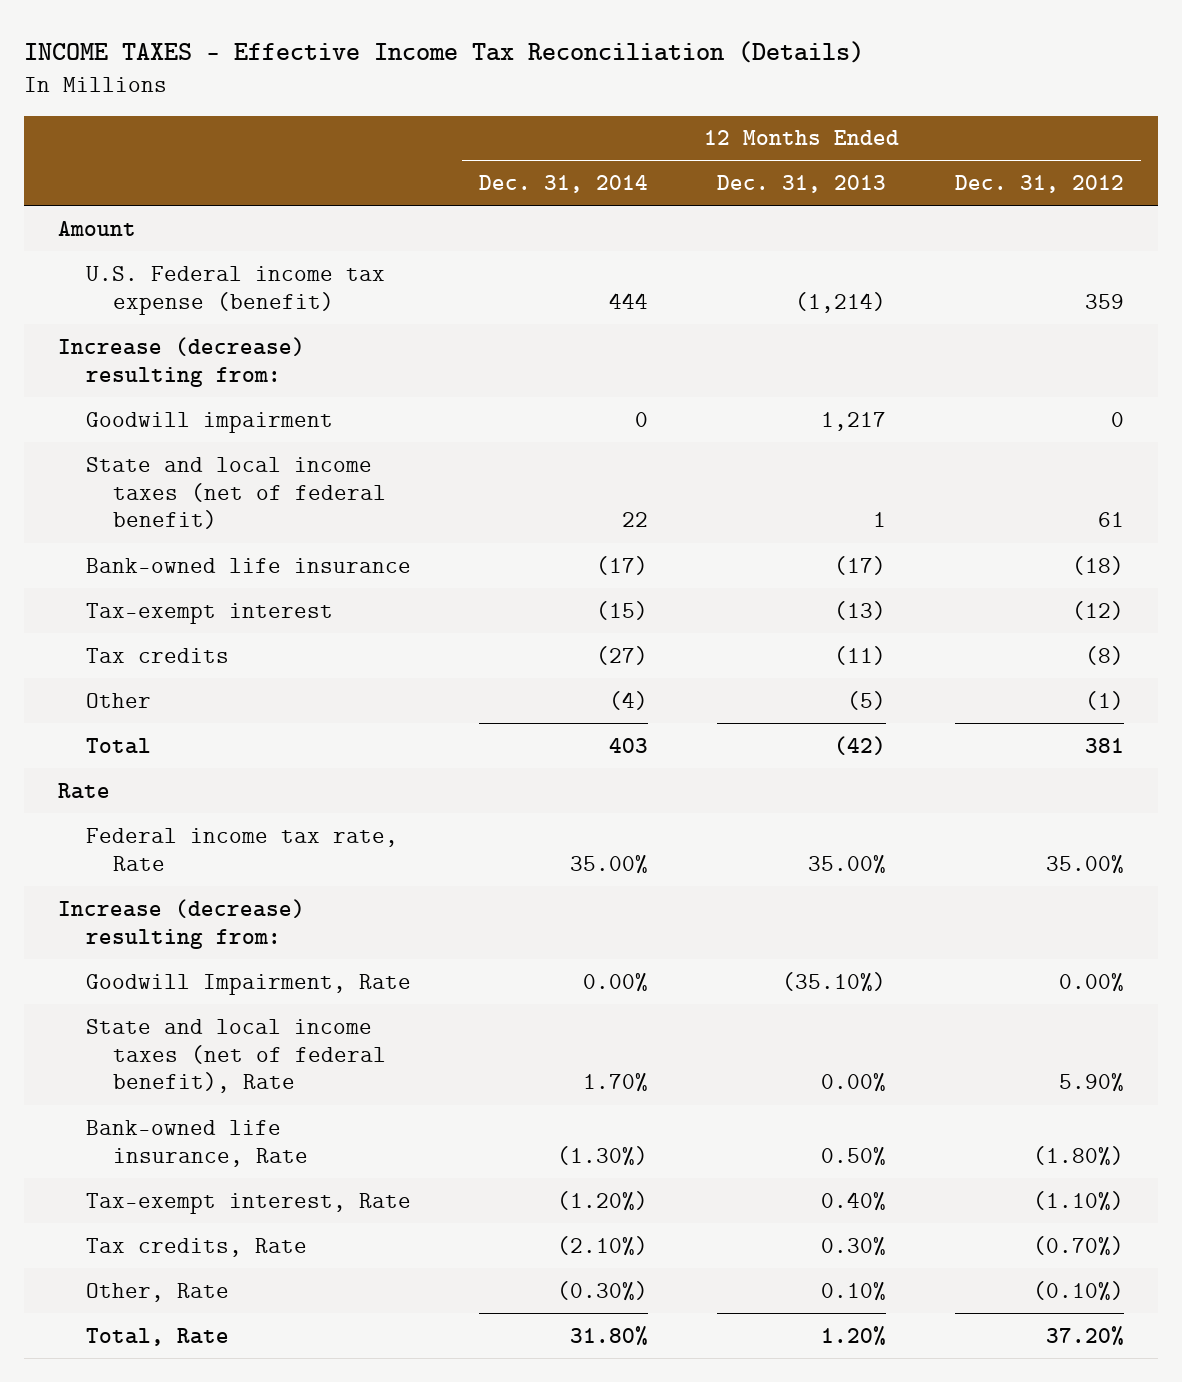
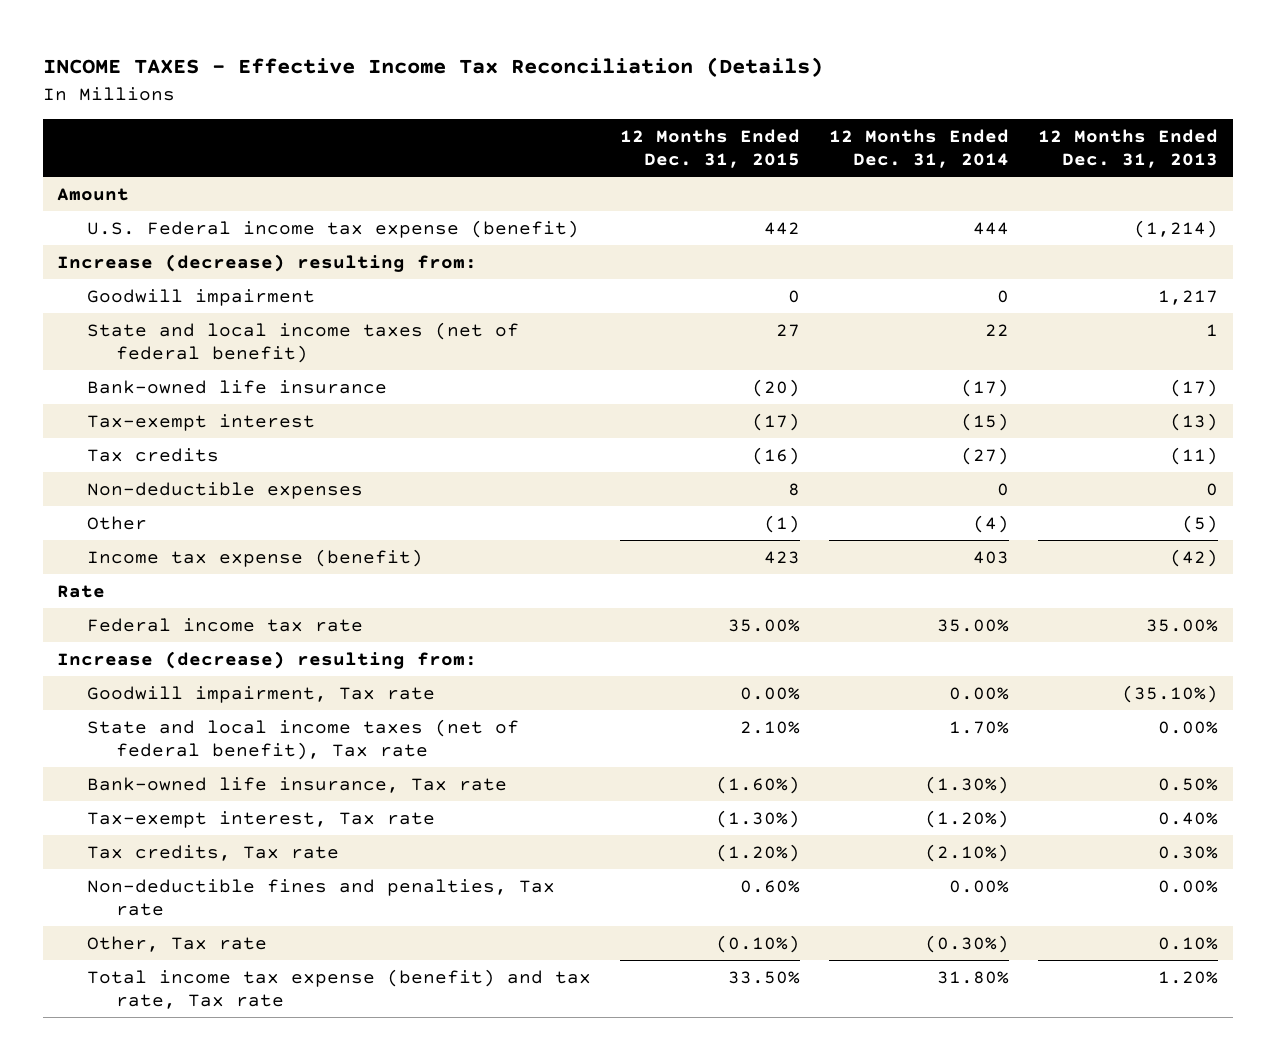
- | 12 Months Ended Dec. 31, 2014 | 12 Months Ended Dec. 31, 2013 | 12 Months Ended Dec. 31, 2012
+ | 12 Months Ended Dec. 31, 2015 | 12 Months Ended Dec. 31, 2014 | 12 Months Ended Dec. 31, 2013
+ Non-deductible expenses | 8 | 0 | 0
- Total | 403 | (42) | 381
+ Income tax expense (benefit) | 423 | 403 | (42)
- Federal income tax rate, Rate | 35.00% | 35.00% | 35.00%
+ Federal income tax rate | 35.00% | 35.00% | 35.00%
- Goodwill Impairment, Rate | 0.00% | (35.10%) | 0.00%
- State and local income taxes (net of federal benefit), Rate | 1.70% | 0.00% | 5.90%
- Bank-owned life insurance, Rate | (1.30%) | 0.50% | (1.80%)
- Tax-exempt interest, Rate | (1.20%) | 0.40% | (1.10%)
- Tax credits, Rate | (2.10%) | 0.30% | (0.70%)
- Other, Rate | (0.30%) | 0.10% | (0.10%)
- Total, Rate | 31.80% | 1.20% | 37.20%
+ Goodwill impairment, Tax rate | 0.00% | 0.00% | (35.10%)
+ State and local income taxes (net of federal benefit), Tax rate | 2.10% | 1.70% | 0.00%
+ Bank-owned life insurance, Tax rate | (1.60%) | (1.30%) | 0.50%
+ Tax-exempt interest, Tax rate | (1.30%) | (1.20%) | 0.40%
+ Tax credits, Tax rate | (1.20%) | (2.10%) | 0.30%
+ Non-deductible fines and penalties, Tax rate | 0.60% | 0.00% | 0.00%
+ Other, Tax rate | (0.10%) | (0.30%) | 0.10%
+ Total income tax expense (benefit) and tax rate, Tax rate | 33.50% | 31.80% | 1.20%

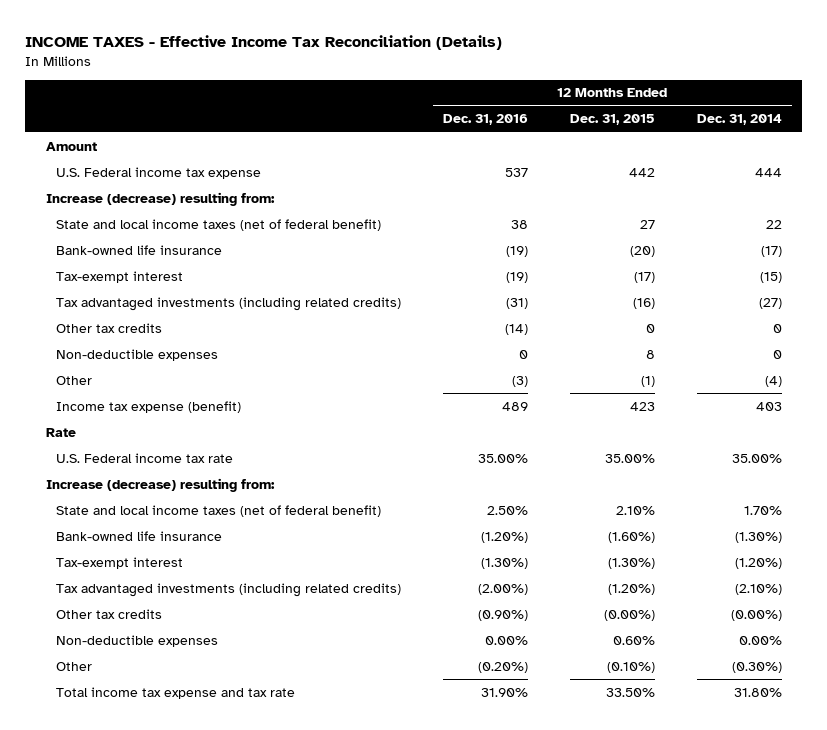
- | 12 Months Ended Dec. 31, 2015 | 12 Months Ended Dec. 31, 2014 | 12 Months Ended Dec. 31, 2013
+ | 12 Months Ended Dec. 31, 2016 | 12 Months Ended Dec. 31, 2015 | 12 Months Ended Dec. 31, 2014
- U.S. Federal income tax expense (benefit) | 442 | 444 | (1,214)
+ U.S. Federal income tax expense | 537 | 442 | 444
- Goodwill impairment | 0 | 0 | 1,217
- Tax credits | (16) | (27) | (11)
+ Tax advantaged investments (including related credits) | (31) | (16) | (27)
+ Other tax credits | (14) | 0 | 0
- Federal income tax rate | 35.00% | 35.00% | 35.00%
+ U.S. Federal income tax rate | 35.00% | 35.00% | 35.00%
- Goodwill impairment, Tax rate | 0.00% | 0.00% | (35.10%)
- State and local income taxes (net of federal benefit), Tax rate | 2.10% | 1.70% | 0.00%
- Bank-owned life insurance, Tax rate | (1.60%) | (1.30%) | 0.50%
- Tax-exempt interest, Tax rate | (1.30%) | (1.20%) | 0.40%
- Tax credits, Tax rate | (1.20%) | (2.10%) | 0.30%
- Non-deductible fines and penalties, Tax rate | 0.60% | 0.00% | 0.00%
- Other, Tax rate | (0.10%) | (0.30%) | 0.10%
- Total income tax expense (benefit) and tax rate, Tax rate | 33.50% | 31.80% | 1.20%
+ State and local income taxes (net of federal benefit) | 2.50% | 2.10% | 1.70%
+ Bank-owned life insurance | (1.20%) | (1.60%) | (1.30%)
+ Tax-exempt interest | (1.30%) | (1.30%) | (1.20%)
+ Tax advantaged investments (including related credits) | (2.00%) | (1.20%) | (2.10%)
+ Other tax credits | (0.90%) | (0.00%) | (0.00%)
+ Non-deductible expenses | 0.00% | 0.60% | 0.00%
+ Other | (0.20%) | (0.10%) | (0.30%)
+ Total income tax expense and tax rate | 31.90% | 33.50% | 31.80%

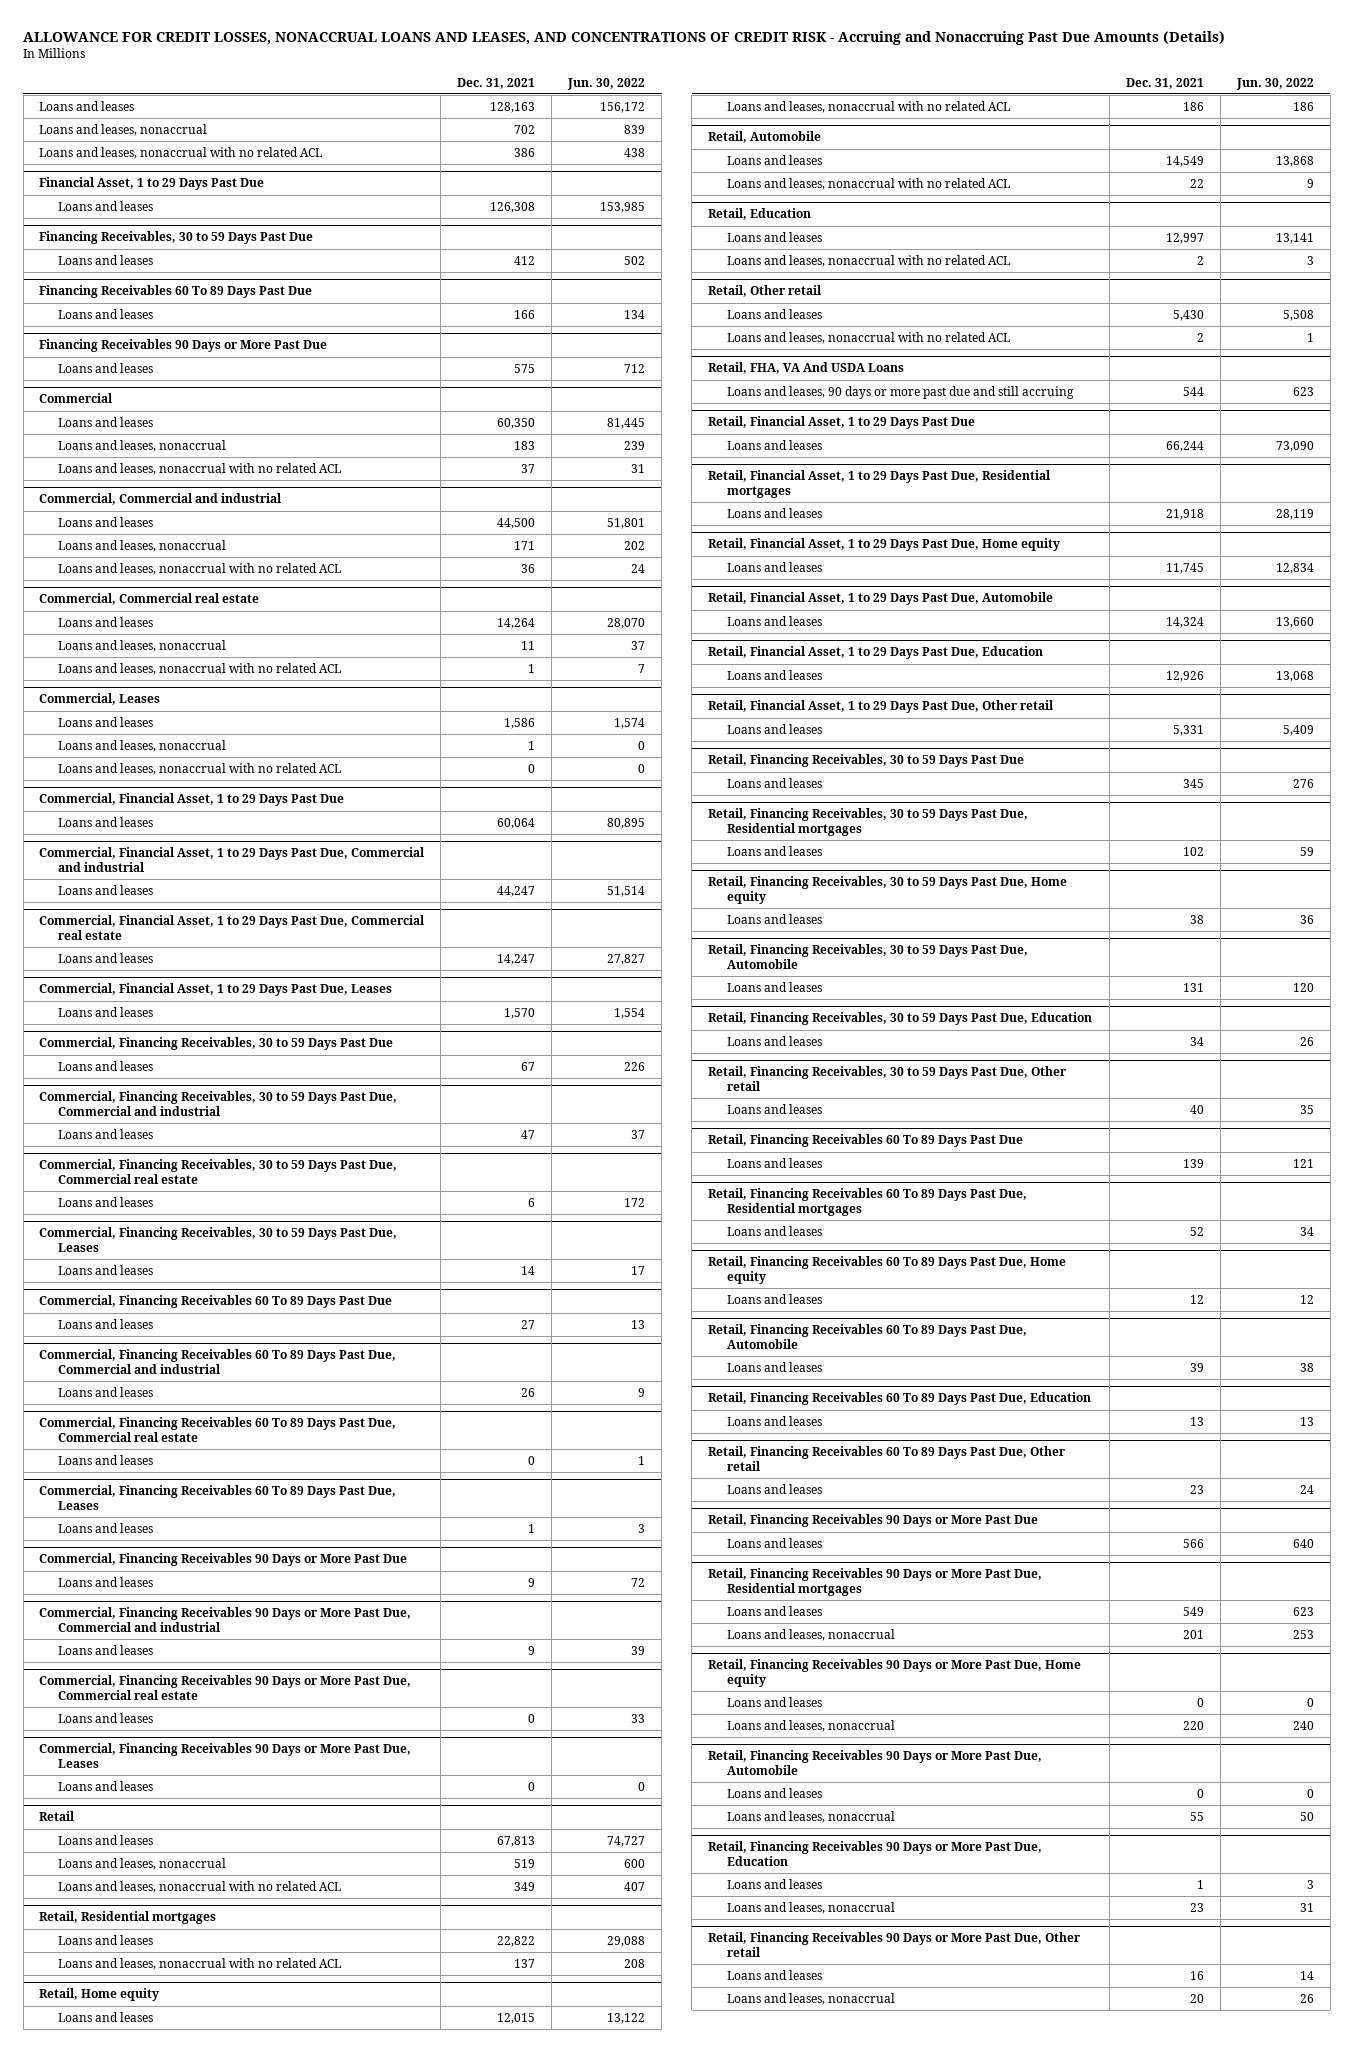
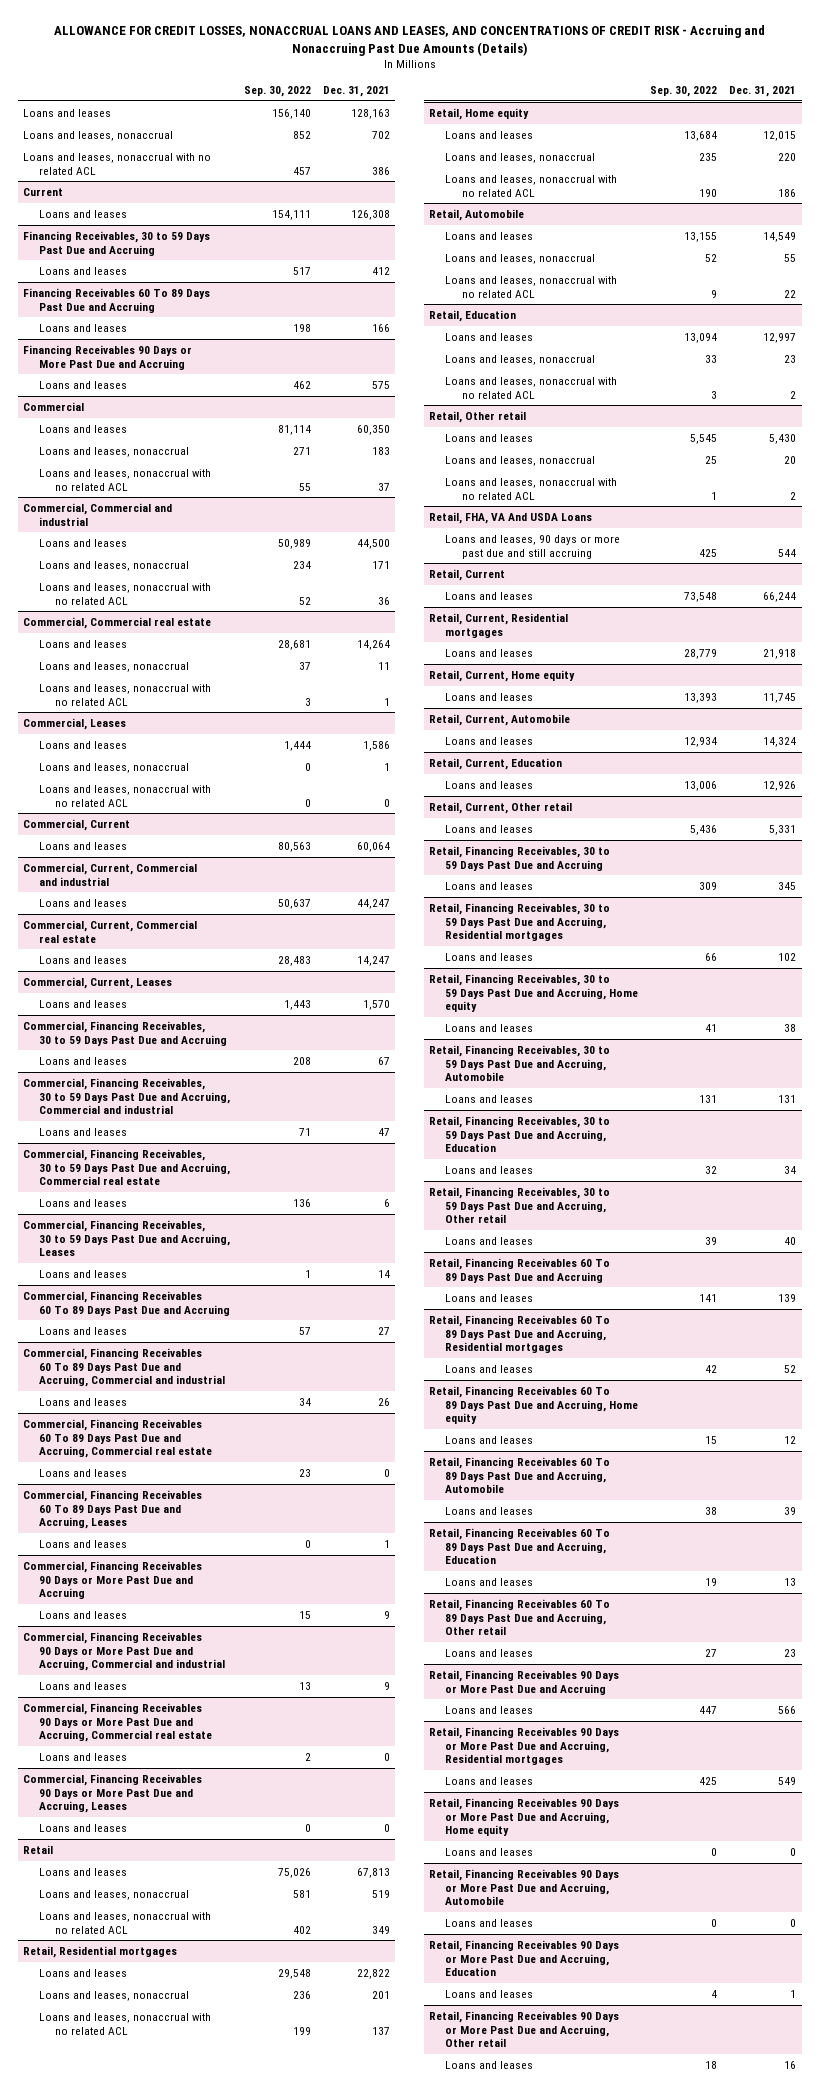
- | Dec. 31, 2021 | Jun. 30, 2022
+ | Sep. 30, 2022 | Dec. 31, 2021
- Financial Asset, 1 to 29 Days Past Due
+ Current
- Financing Receivables, 30 to 59 Days Past Due
+ Financing Receivables, 30 to 59 Days Past Due and Accruing
- Financing Receivables 60 To 89 Days Past Due
+ Financing Receivables 60 To 89 Days Past Due and Accruing
- Financing Receivables 90 Days or More Past Due
+ Financing Receivables 90 Days or More Past Due and Accruing
- Commercial, Financial Asset, 1 to 29 Days Past Due
+ Commercial, Current
- Commercial, Financial Asset, 1 to 29 Days Past Due, Commercial and industrial
+ Commercial, Current, Commercial and industrial
- Commercial, Financial Asset, 1 to 29 Days Past Due, Commercial real estate
+ Commercial, Current, Commercial real estate
- Commercial, Financial Asset, 1 to 29 Days Past Due, Leases
+ Commercial, Current, Leases
- Commercial, Financing Receivables, 30 to 59 Days Past Due
+ Commercial, Financing Receivables, 30 to 59 Days Past Due and Accruing
- Commercial, Financing Receivables, 30 to 59 Days Past Due, Commercial and industrial
+ Commercial, Financing Receivables, 30 to 59 Days Past Due and Accruing, Commercial and industrial
- Commercial, Financing Receivables, 30 to 59 Days Past Due, Commercial real estate
+ Commercial, Financing Receivables, 30 to 59 Days Past Due and Accruing, Commercial real estate
- Commercial, Financing Receivables, 30 to 59 Days Past Due, Leases
+ Commercial, Financing Receivables, 30 to 59 Days Past Due and Accruing, Leases
- Commercial, Financing Receivables 60 To 89 Days Past Due
+ Commercial, Financing Receivables 60 To 89 Days Past Due and Accruing
- Commercial, Financing Receivables 60 To 89 Days Past Due, Commercial and industrial
+ Commercial, Financing Receivables 60 To 89 Days Past Due and Accruing, Commercial and industrial
- Commercial, Financing Receivables 60 To 89 Days Past Due, Commercial real estate
+ Commercial, Financing Receivables 60 To 89 Days Past Due and Accruing, Commercial real estate
- Commercial, Financing Receivables 60 To 89 Days Past Due, Leases
+ Commercial, Financing Receivables 60 To 89 Days Past Due and Accruing, Leases
- Commercial, Financing Receivables 90 Days or More Past Due
+ Commercial, Financing Receivables 90 Days or More Past Due and Accruing
- Commercial, Financing Receivables 90 Days or More Past Due, Commercial and industrial
+ Commercial, Financing Receivables 90 Days or More Past Due and Accruing, Commercial and industrial
- Commercial, Financing Receivables 90 Days or More Past Due, Commercial real estate
+ Commercial, Financing Receivables 90 Days or More Past Due and Accruing, Commercial real estate
- Commercial, Financing Receivables 90 Days or More Past Due, Leases
+ Commercial, Financing Receivables 90 Days or More Past Due and Accruing, Leases
@ Retail, Residential mortgages
+ Loans and leases, nonaccrual | 236 | 201
@ Retail, Home equity
+ Loans and leases, nonaccrual | 235 | 220
@ Retail, Automobile
+ Loans and leases, nonaccrual | 52 | 55
@ Retail, Education
+ Loans and leases, nonaccrual | 33 | 23
@ Retail, Other retail
+ Loans and leases, nonaccrual | 25 | 20
- Retail, Financial Asset, 1 to 29 Days Past Due
+ Retail, Current
- Retail, Financial Asset, 1 to 29 Days Past Due, Residential mortgages
+ Retail, Current, Residential mortgages
- Retail, Financial Asset, 1 to 29 Days Past Due, Home equity
+ Retail, Current, Home equity
- Retail, Financial Asset, 1 to 29 Days Past Due, Automobile
+ Retail, Current, Automobile
- Retail, Financial Asset, 1 to 29 Days Past Due, Education
+ Retail, Current, Education
- Retail, Financial Asset, 1 to 29 Days Past Due, Other retail
+ Retail, Current, Other retail
- Retail, Financing Receivables, 30 to 59 Days Past Due
+ Retail, Financing Receivables, 30 to 59 Days Past Due and Accruing
- Retail, Financing Receivables, 30 to 59 Days Past Due, Residential mortgages
+ Retail, Financing Receivables, 30 to 59 Days Past Due and Accruing, Residential mortgages
- Retail, Financing Receivables, 30 to 59 Days Past Due, Home equity
+ Retail, Financing Receivables, 30 to 59 Days Past Due and Accruing, Home equity
- Retail, Financing Receivables, 30 to 59 Days Past Due, Automobile
+ Retail, Financing Receivables, 30 to 59 Days Past Due and Accruing, Automobile
- Retail, Financing Receivables, 30 to 59 Days Past Due, Education
+ Retail, Financing Receivables, 30 to 59 Days Past Due and Accruing, Education
- Retail, Financing Receivables, 30 to 59 Days Past Due, Other retail
+ Retail, Financing Receivables, 30 to 59 Days Past Due and Accruing, Other retail
- Retail, Financing Receivables 60 To 89 Days Past Due
+ Retail, Financing Receivables 60 To 89 Days Past Due and Accruing
- Retail, Financing Receivables 60 To 89 Days Past Due, Residential mortgages
+ Retail, Financing Receivables 60 To 89 Days Past Due and Accruing, Residential mortgages
- Retail, Financing Receivables 60 To 89 Days Past Due, Home equity
+ Retail, Financing Receivables 60 To 89 Days Past Due and Accruing, Home equity
- Retail, Financing Receivables 60 To 89 Days Past Due, Automobile
+ Retail, Financing Receivables 60 To 89 Days Past Due and Accruing, Automobile
- Retail, Financing Receivables 60 To 89 Days Past Due, Education
+ Retail, Financing Receivables 60 To 89 Days Past Due and Accruing, Education
- Retail, Financing Receivables 60 To 89 Days Past Due, Other retail
+ Retail, Financing Receivables 60 To 89 Days Past Due and Accruing, Other retail
- Retail, Financing Receivables 90 Days or More Past Due
+ Retail, Financing Receivables 90 Days or More Past Due and Accruing
- Retail, Financing Receivables 90 Days or More Past Due, Residential mortgages
+ Retail, Financing Receivables 90 Days or More Past Due and Accruing, Residential mortgages
- Loans and leases, nonaccrual | 201 | 253
- Retail, Financing Receivables 90 Days or More Past Due, Home equity
+ Retail, Financing Receivables 90 Days or More Past Due and Accruing, Home equity
- Loans and leases, nonaccrual | 220 | 240
- Retail, Financing Receivables 90 Days or More Past Due, Automobile
+ Retail, Financing Receivables 90 Days or More Past Due and Accruing, Automobile
- Loans and leases, nonaccrual | 55 | 50
- Retail, Financing Receivables 90 Days or More Past Due, Education
+ Retail, Financing Receivables 90 Days or More Past Due and Accruing, Education
- Loans and leases, nonaccrual | 23 | 31
- Retail, Financing Receivables 90 Days or More Past Due, Other retail
+ Retail, Financing Receivables 90 Days or More Past Due and Accruing, Other retail
- Loans and leases, nonaccrual | 20 | 26

